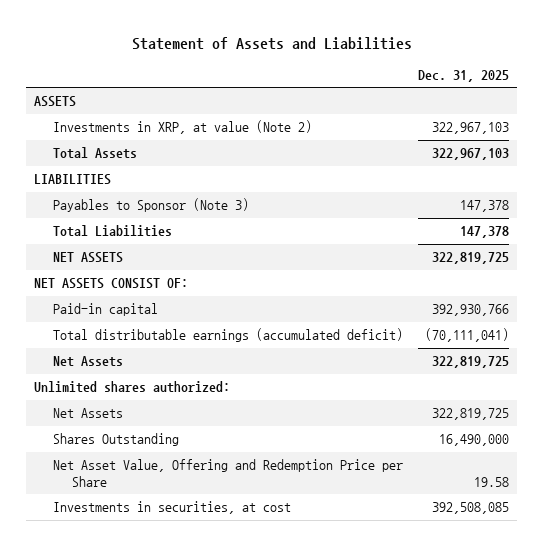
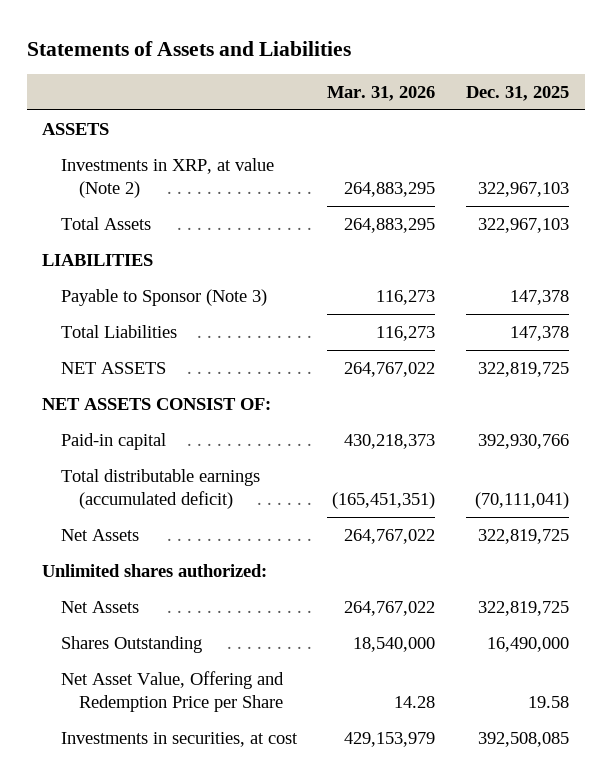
- Statement of Assets and Liabilities
+ Statements of Assets and Liabilities
- | Dec. 31, 2025
+ | Mar. 31, 2026 | Dec. 31, 2025
- Payables to Sponsor (Note 3) | 147,378
+ Payable to Sponsor (Note 3) | 116,273 | 147,378

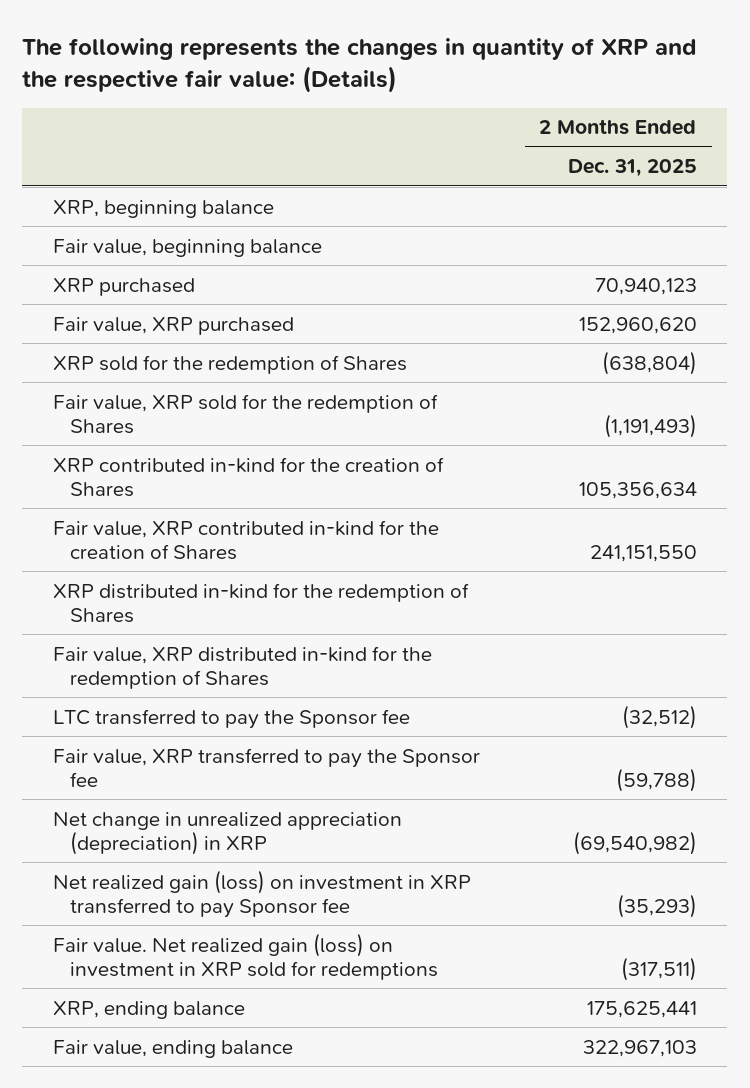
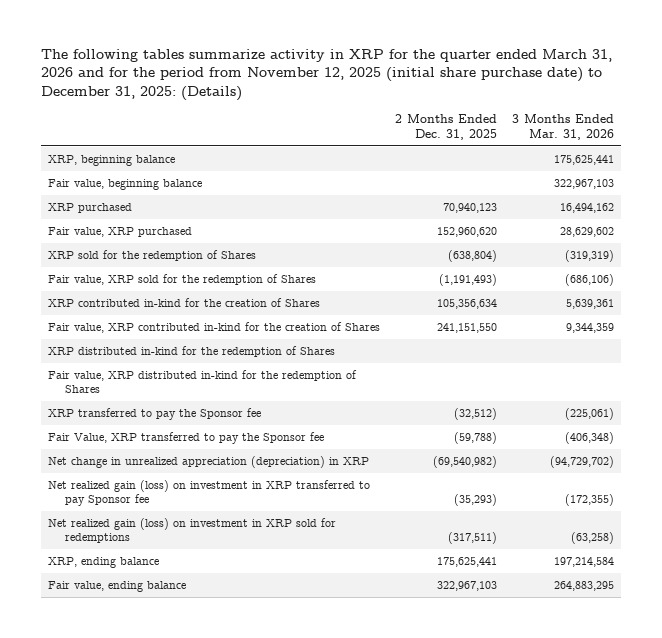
- The following represents the changes in quantity of XRP and the respective fair value: (Details)
+ The following tables summarize activity in XRP for the quarter ended March 31, 2026 and for the period from November 12, 2025 (initial share purchase date) to December 31, 2025: (Details)
- | 2 Months Ended Dec. 31, 2025
+ | 2 Months Ended Dec. 31, 2025 | 3 Months Ended Mar. 31, 2026
- LTC transferred to pay the Sponsor fee | (32,512)
- Fair value, XRP transferred to pay the Sponsor fee | (59,788)
+ XRP transferred to pay the Sponsor fee | (32,512) | (225,061)
+ Fair Value, XRP transferred to pay the Sponsor fee | (59,788) | (406,348)
- Fair value. Net realized gain (loss) on investment in XRP sold for redemptions | (317,511)
+ Net realized gain (loss) on investment in XRP sold for redemptions | (317,511) | (63,258)

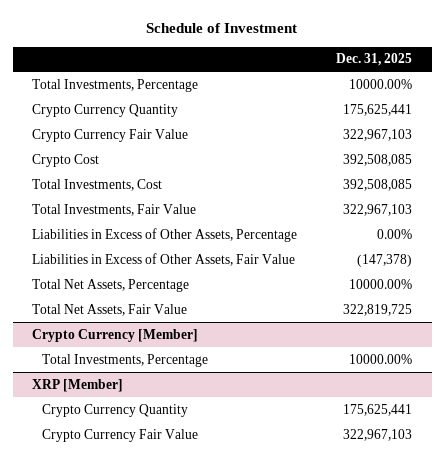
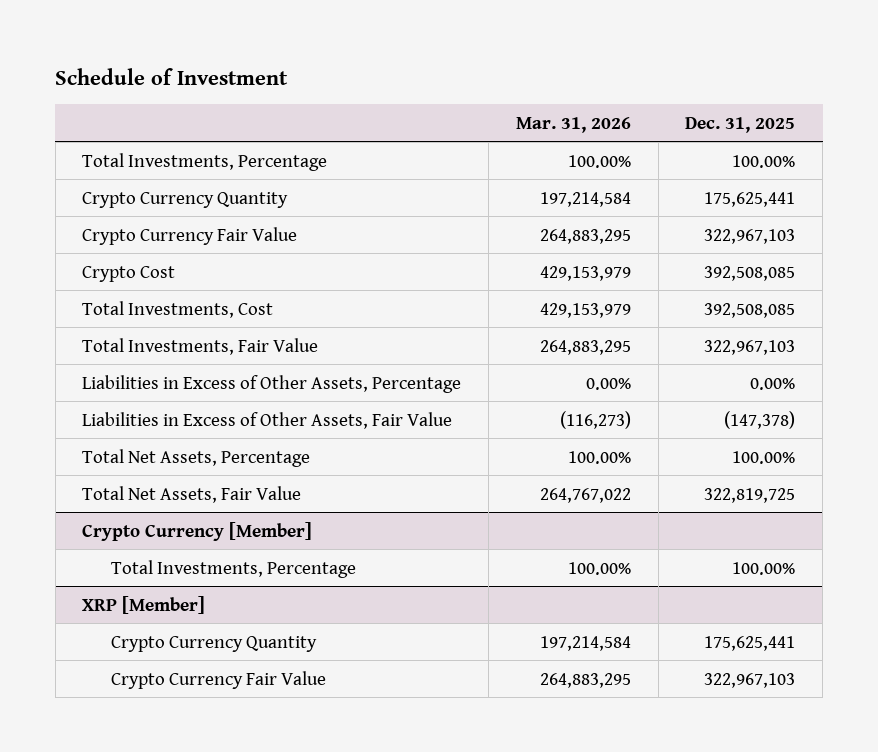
- | Dec. 31, 2025
+ | Mar. 31, 2026 | Dec. 31, 2025
- Total Investments, Percentage | 10000.00%
+ Total Investments, Percentage | 100.00% | 100.00%
- Total Net Assets, Percentage | 10000.00%
+ Total Net Assets, Percentage | 100.00% | 100.00%
@ Crypto Currency [Member]
- Total Investments, Percentage | 10000.00%
+ Total Investments, Percentage | 100.00% | 100.00%

